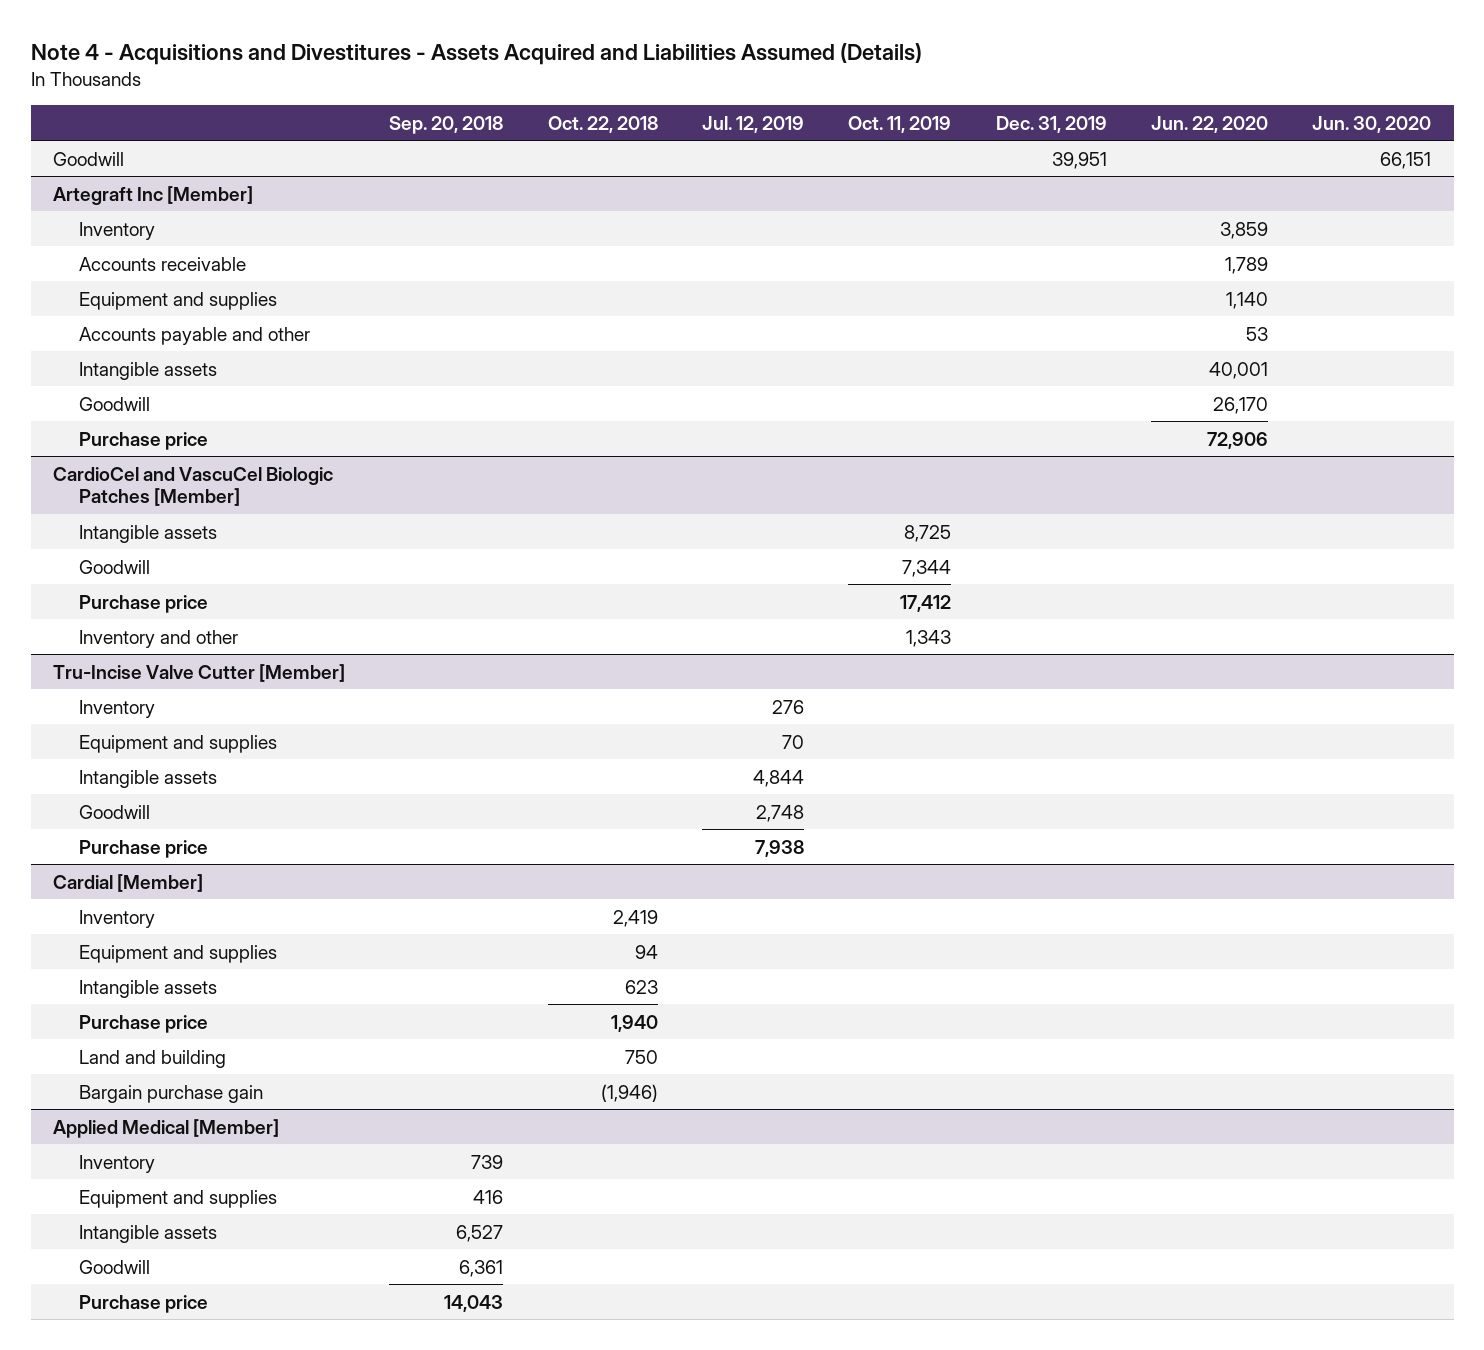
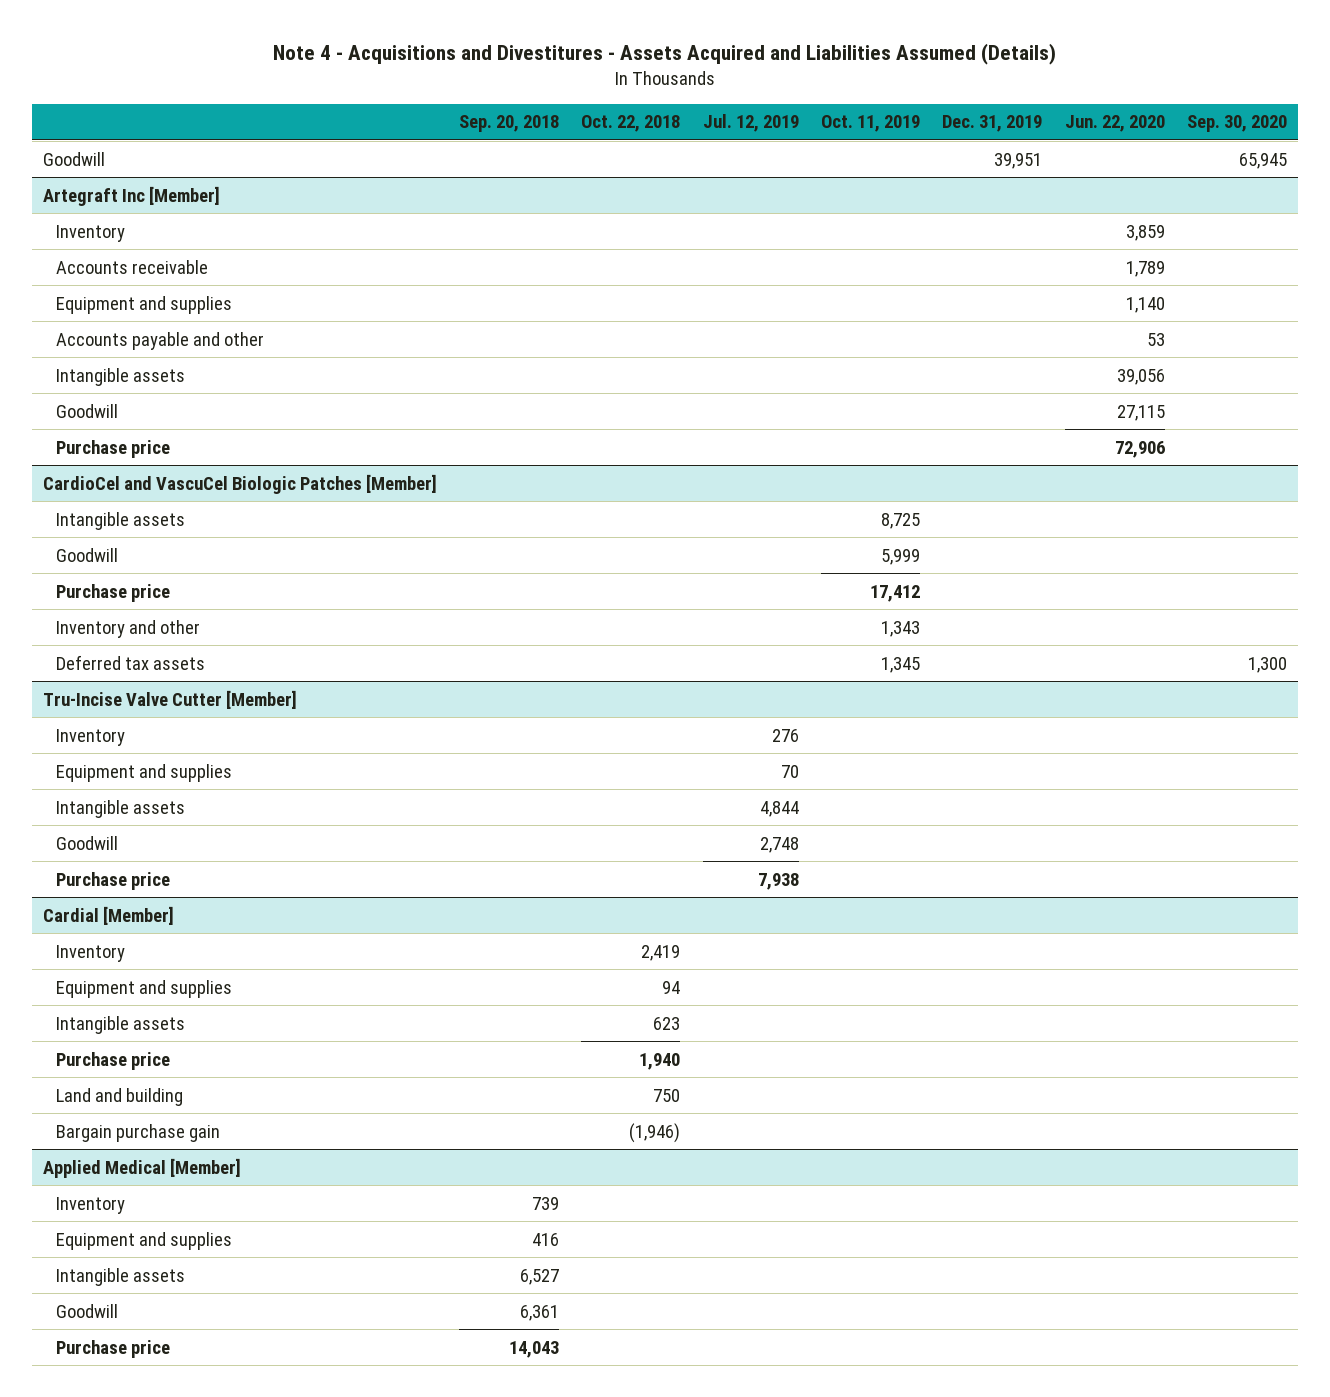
- | Sep. 20, 2018 | Oct. 22, 2018 | Jul. 12, 2019 | Oct. 11, 2019 | Dec. 31, 2019 | Jun. 22, 2020 | Jun. 30, 2020
+ | Sep. 20, 2018 | Oct. 22, 2018 | Jul. 12, 2019 | Oct. 11, 2019 | Dec. 31, 2019 | Jun. 22, 2020 | Sep. 30, 2020
@ Artegraft Inc [Member]
- Intangible assets | | | | | | 40,001 |
- Goodwill | | | | | | 26,170 |
+ Intangible assets | | | | | | 39,056 |
+ Goodwill | | | | | | 27,115 |
@ CardioCel and VascuCel Biologic Patches [Member]
- Goodwill | | | | 7,344 | | |
+ Goodwill | | | | 5,999 | | |
+ Deferred tax assets | | | | 1,345 | | | 1,300

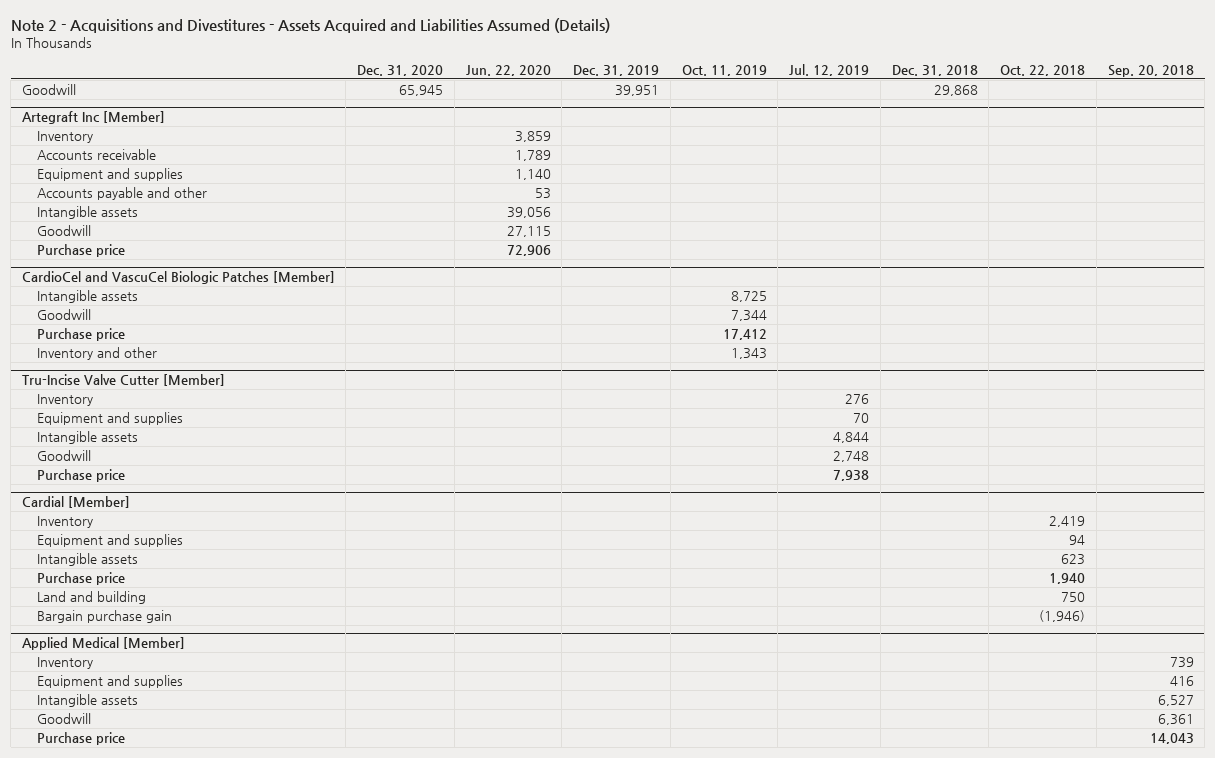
- Note 4 - Acquisitions and Divestitures - Assets Acquired and Liabilities Assumed (Details)
+ Note 2 - Acquisitions and Divestitures - Assets Acquired and Liabilities Assumed (Details)
- | Sep. 20, 2018 | Oct. 22, 2018 | Jul. 12, 2019 | Oct. 11, 2019 | Dec. 31, 2019 | Jun. 22, 2020 | Sep. 30, 2020
+ | Dec. 31, 2020 | Jun. 22, 2020 | Dec. 31, 2019 | Oct. 11, 2019 | Jul. 12, 2019 | Dec. 31, 2018 | Oct. 22, 2018 | Sep. 20, 2018
@ CardioCel and VascuCel Biologic Patches [Member]
- Goodwill | | | | 5,999 | | |
+ Goodwill | | | | 7,344 | | | |
- Deferred tax assets | | | | 1,345 | | | 1,300

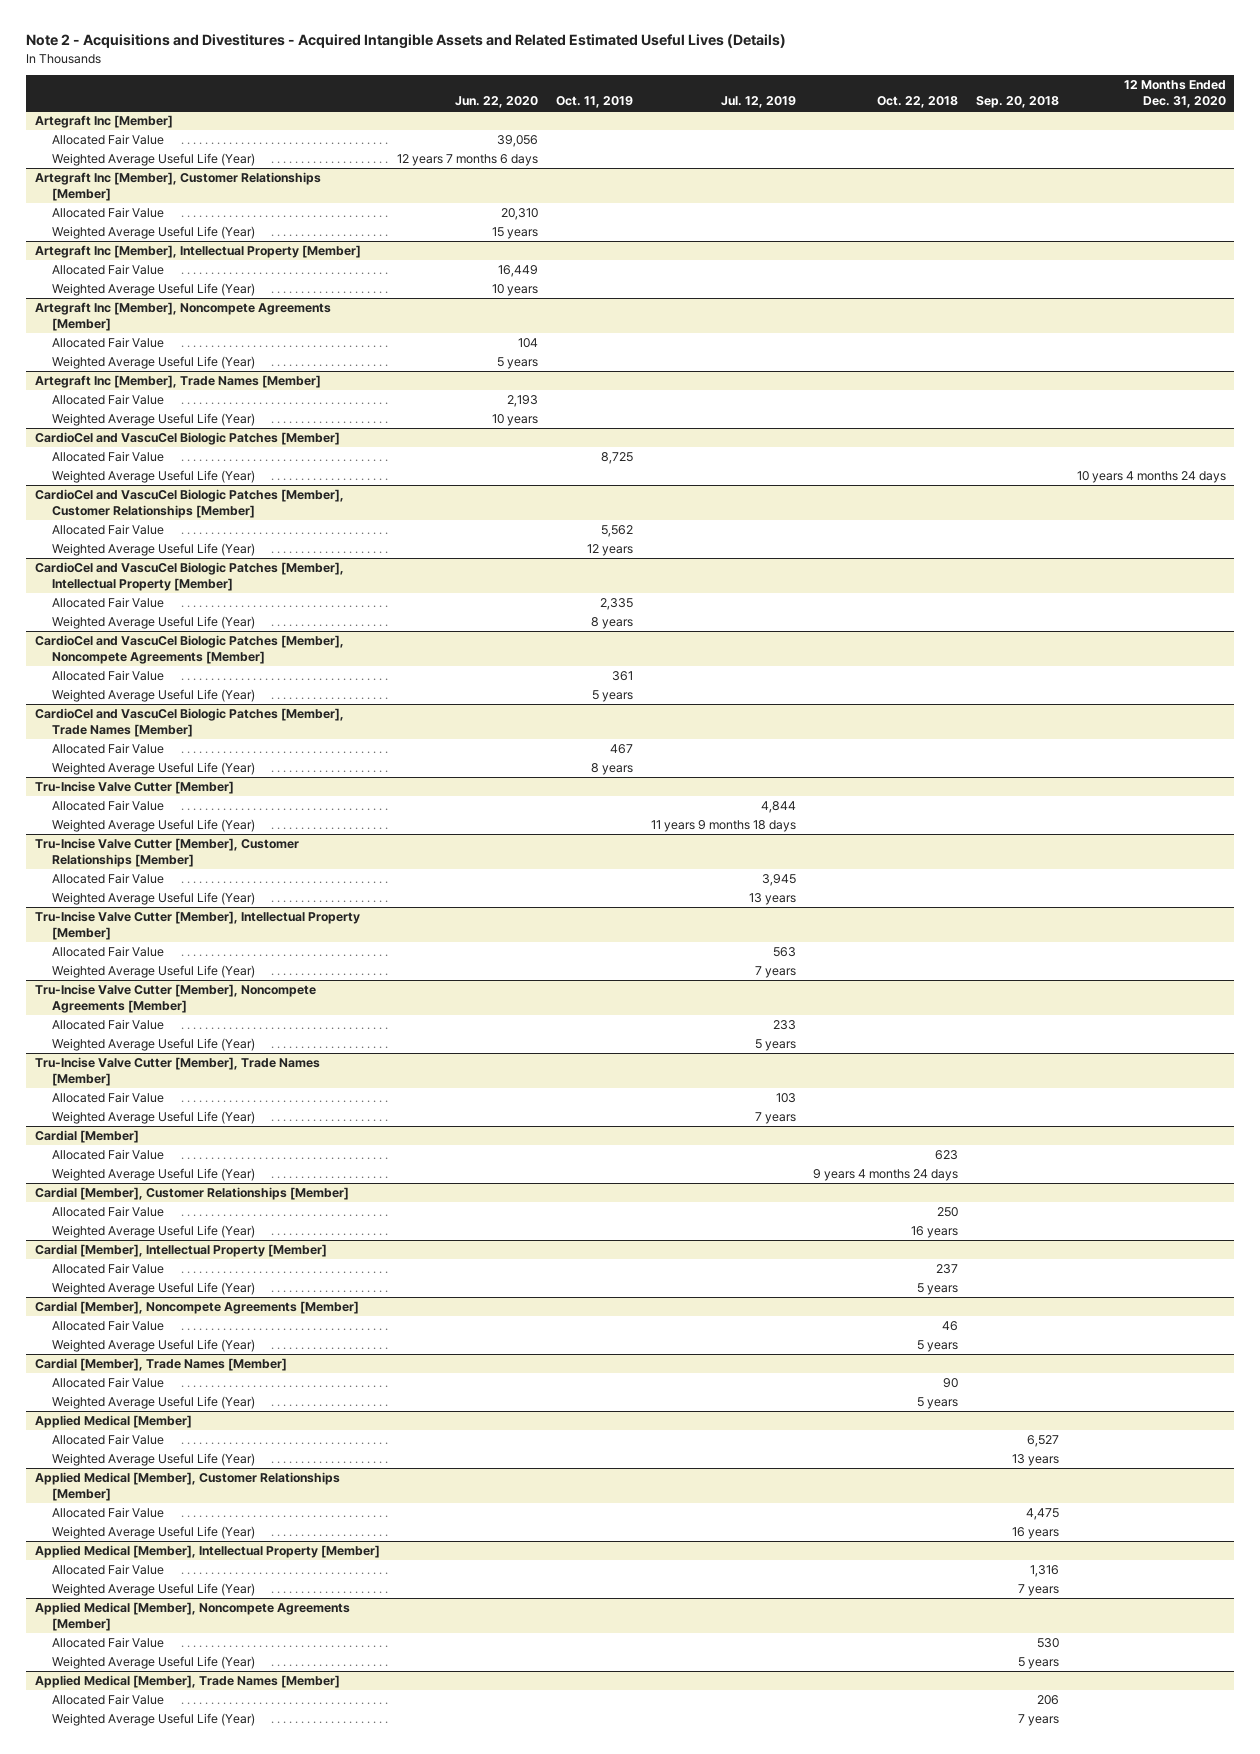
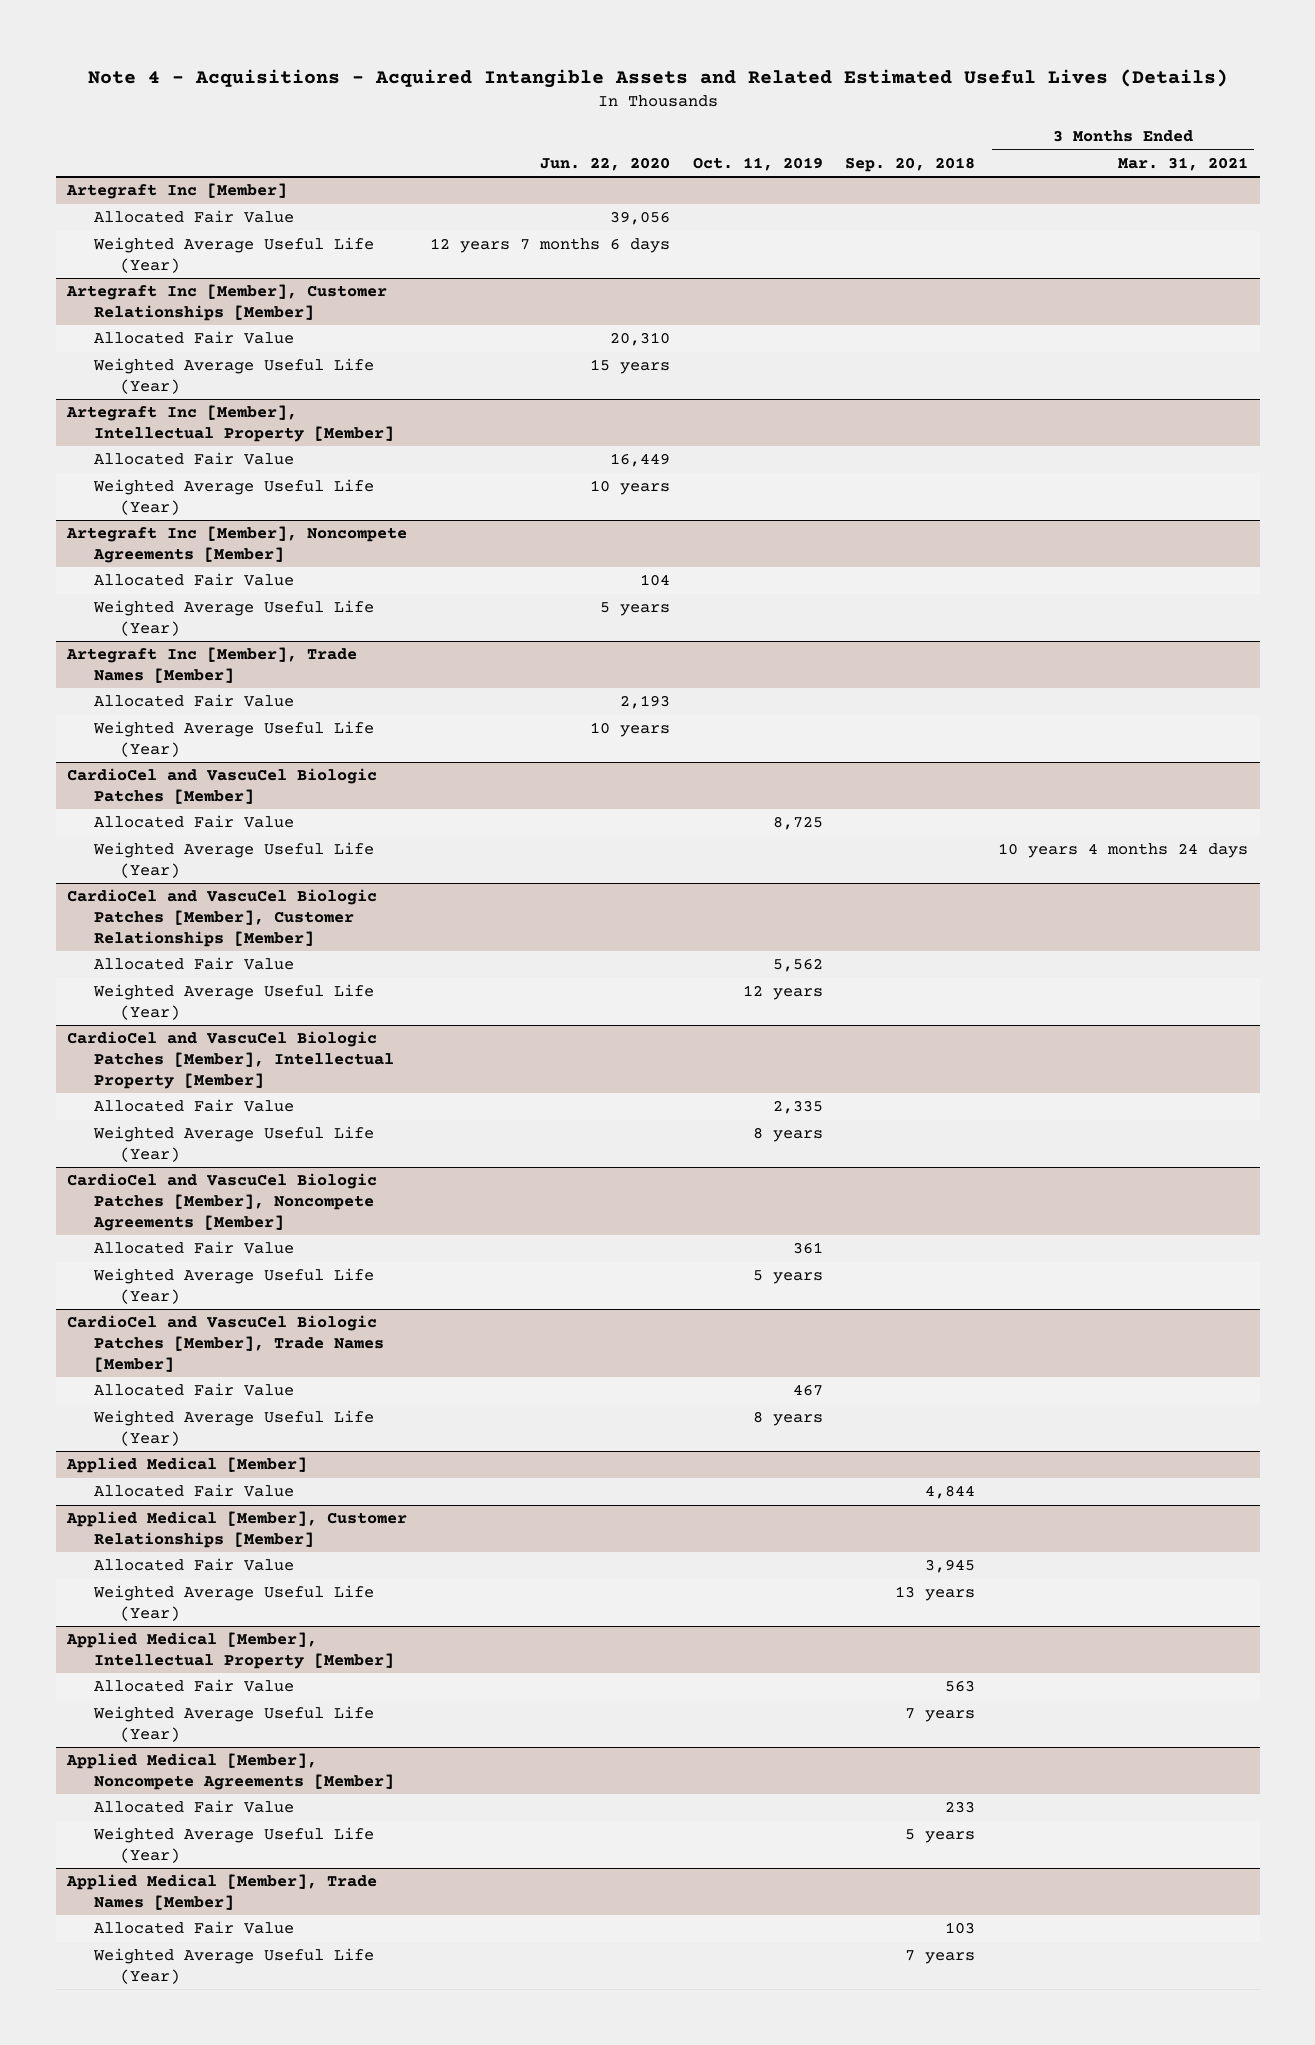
- Note 2 - Acquisitions and Divestitures - Acquired Intangible Assets and Related Estimated Useful Lives (Details)
+ Note 4 - Acquisitions - Acquired Intangible Assets and Related Estimated Useful Lives (Details)
- | Jun. 22, 2020 | Oct. 11, 2019 | Jul. 12, 2019 | Oct. 22, 2018 | Sep. 20, 2018 | 12 Months Ended Dec. 31, 2020
+ | Jun. 22, 2020 | Oct. 11, 2019 | Sep. 20, 2018 | 3 Months Ended Mar. 31, 2021
- Tru-Incise Valve Cutter [Member]
- Allocated Fair Value | | | 4,844 | | |
- Weighted Average Useful Life (Year) | | | 11 years 9 months 18 days | | |
- Tru-Incise Valve Cutter [Member], Customer Relationships [Member]
- Allocated Fair Value | | | 3,945 | | |
- Weighted Average Useful Life (Year) | | | 13 years | | |
- Tru-Incise Valve Cutter [Member], Intellectual Property [Member]
- Allocated Fair Value | | | 563 | | |
- Weighted Average Useful Life (Year) | | | 7 years | | |
- Tru-Incise Valve Cutter [Member], Noncompete Agreements [Member]
- Allocated Fair Value | | | 233 | | |
- Weighted Average Useful Life (Year) | | | 5 years | | |
- Tru-Incise Valve Cutter [Member], Trade Names [Member]
- Allocated Fair Value | | | 103 | | |
- Weighted Average Useful Life (Year) | | | 7 years | | |
- Cardial [Member]
- Allocated Fair Value | | | | 623 | |
- Weighted Average Useful Life (Year) | | | | 9 years 4 months 24 days | |
- Cardial [Member], Customer Relationships [Member]
- Allocated Fair Value | | | | 250 | |
- Weighted Average Useful Life (Year) | | | | 16 years | |
- Cardial [Member], Intellectual Property [Member]
- Allocated Fair Value | | | | 237 | |
- Weighted Average Useful Life (Year) | | | | 5 years | |
- Cardial [Member], Noncompete Agreements [Member]
- Allocated Fair Value | | | | 46 | |
- Weighted Average Useful Life (Year) | | | | 5 years | |
- Cardial [Member], Trade Names [Member]
- Allocated Fair Value | | | | 90 | |
- Weighted Average Useful Life (Year) | | | | 5 years | |
@ Applied Medical [Member]
- Allocated Fair Value | | | | | 6,527 |
- Weighted Average Useful Life (Year) | | | | | 13 years |
+ Allocated Fair Value | | | 4,844 |
@ Applied Medical [Member], Customer Relationships [Member]
- Allocated Fair Value | | | | | 4,475 |
- Weighted Average Useful Life (Year) | | | | | 16 years |
+ Allocated Fair Value | | | 3,945 |
+ Weighted Average Useful Life (Year) | | | 13 years |
@ Applied Medical [Member], Intellectual Property [Member]
- Allocated Fair Value | | | | | 1,316 |
+ Allocated Fair Value | | | 563 |
@ Applied Medical [Member], Noncompete Agreements [Member]
- Allocated Fair Value | | | | | 530 |
+ Allocated Fair Value | | | 233 |
@ Applied Medical [Member], Trade Names [Member]
- Allocated Fair Value | | | | | 206 |
+ Allocated Fair Value | | | 103 |

